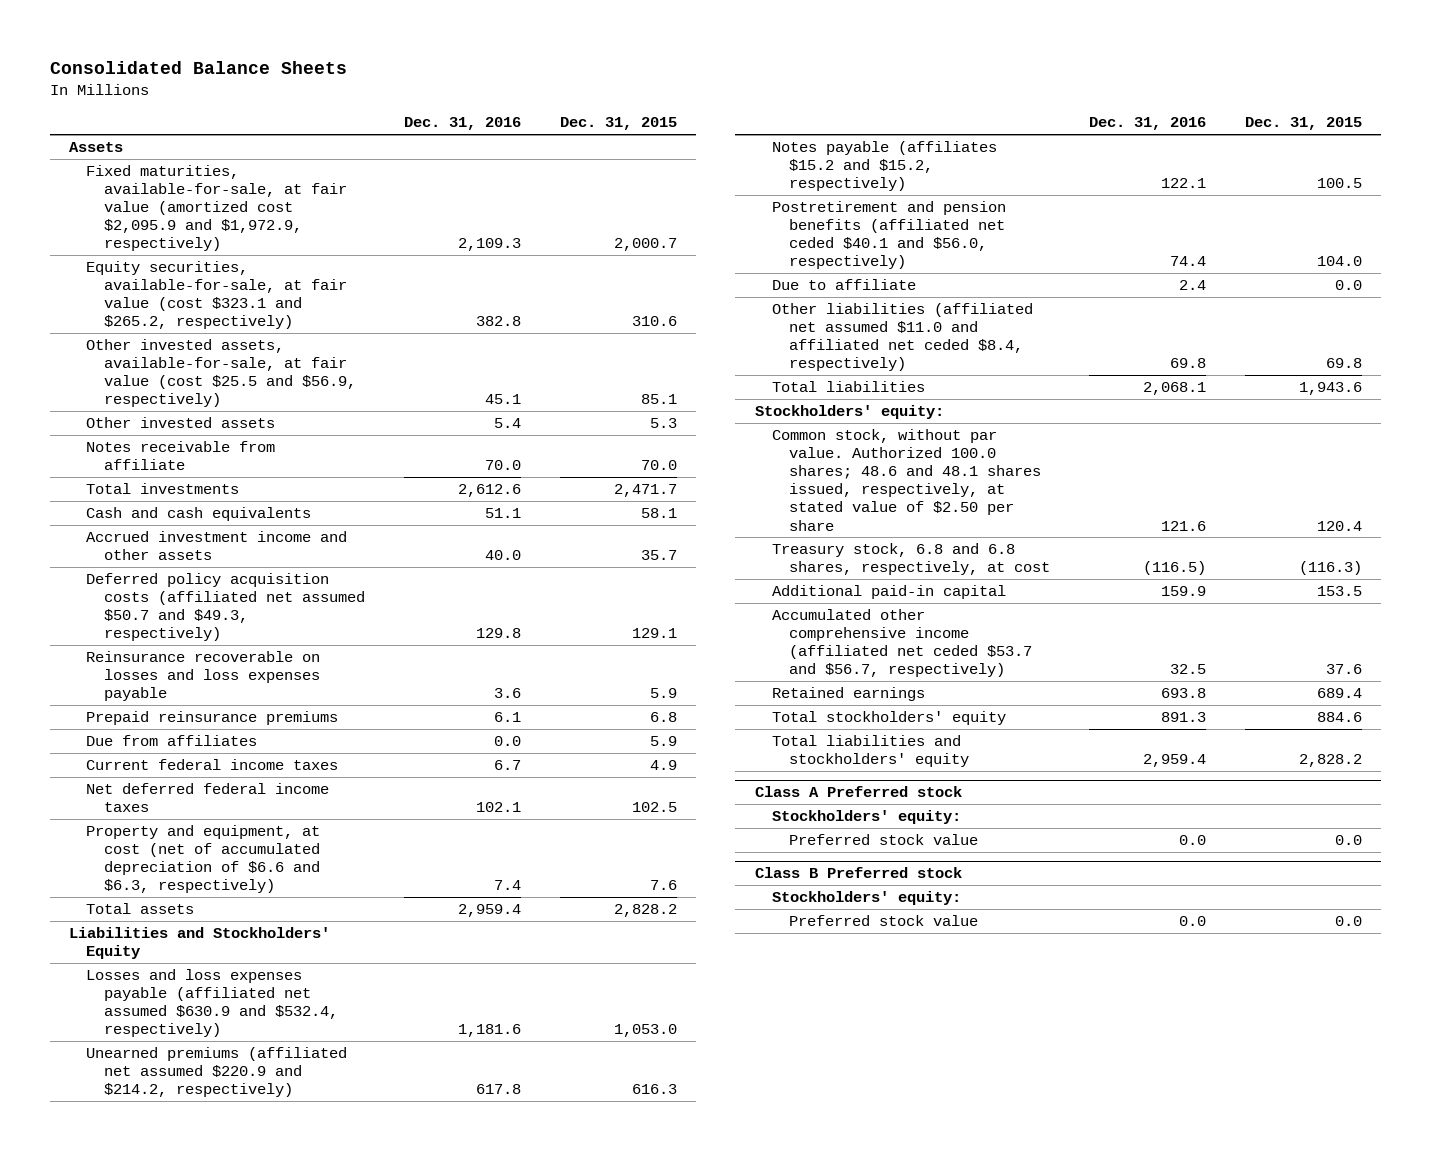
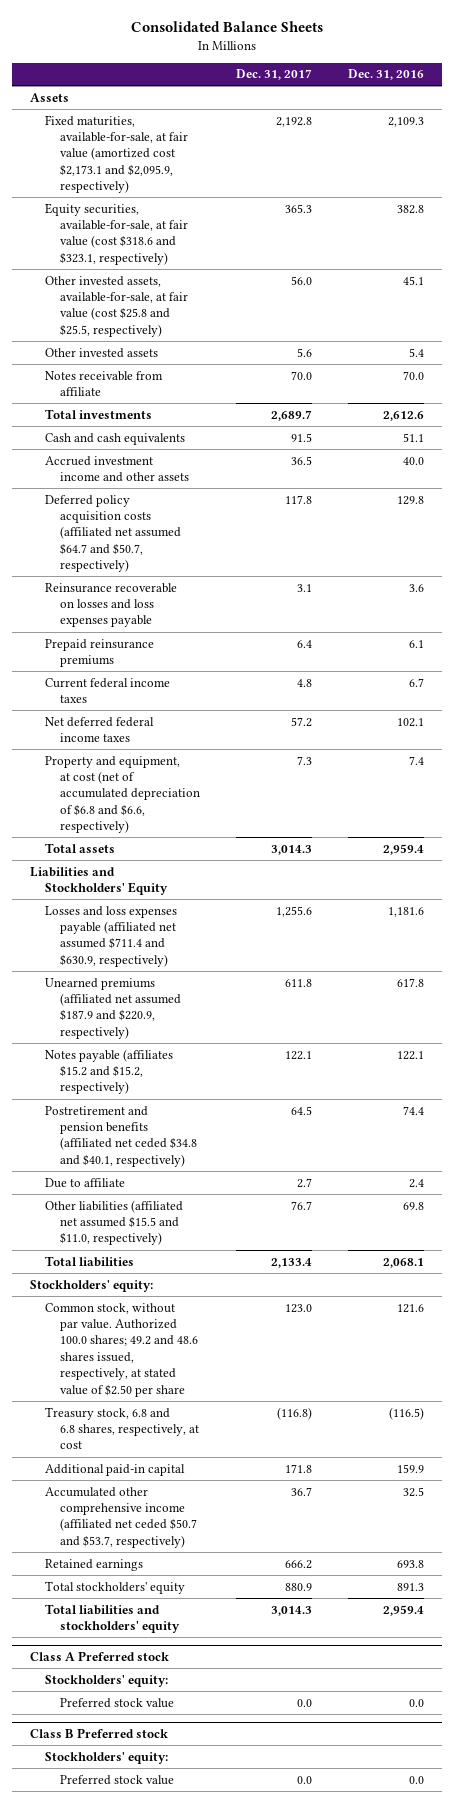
- | Dec. 31, 2016 | Dec. 31, 2015
+ | Dec. 31, 2017 | Dec. 31, 2016
- Fixed maturities, available-for-sale, at fair value (amortized cost $2,095.9 and $1,972.9, respectively) | 2,109.3 | 2,000.7
- Equity securities, available-for-sale, at fair value (cost $323.1 and $265.2, respectively) | 382.8 | 310.6
- Other invested assets, available-for-sale, at fair value (cost $25.5 and $56.9, respectively) | 45.1 | 85.1
+ Fixed maturities, available-for-sale, at fair value (amortized cost $2,173.1 and $2,095.9, respectively) | 2,192.8 | 2,109.3
+ Equity securities, available-for-sale, at fair value (cost $318.6 and $323.1, respectively) | 365.3 | 382.8
+ Other invested assets, available-for-sale, at fair value (cost $25.8 and $25.5, respectively) | 56.0 | 45.1
- Deferred policy acquisition costs (affiliated net assumed $50.7 and $49.3, respectively) | 129.8 | 129.1
+ Deferred policy acquisition costs (affiliated net assumed $64.7 and $50.7, respectively) | 117.8 | 129.8
- Due from affiliates | 0.0 | 5.9
- Property and equipment, at cost (net of accumulated depreciation of $6.6 and $6.3, respectively) | 7.4 | 7.6
+ Property and equipment, at cost (net of accumulated depreciation of $6.8 and $6.6, respectively) | 7.3 | 7.4
- Losses and loss expenses payable (affiliated net assumed $630.9 and $532.4, respectively) | 1,181.6 | 1,053.0
- Unearned premiums (affiliated net assumed $220.9 and $214.2, respectively) | 617.8 | 616.3
+ Losses and loss expenses payable (affiliated net assumed $711.4 and $630.9, respectively) | 1,255.6 | 1,181.6
+ Unearned premiums (affiliated net assumed $187.9 and $220.9, respectively) | 611.8 | 617.8
- Postretirement and pension benefits (affiliated net ceded $40.1 and $56.0, respectively) | 74.4 | 104.0
+ Postretirement and pension benefits (affiliated net ceded $34.8 and $40.1, respectively) | 64.5 | 74.4
- Other liabilities (affiliated net assumed $11.0 and affiliated net ceded $8.4, respectively) | 69.8 | 69.8
+ Other liabilities (affiliated net assumed $15.5 and $11.0, respectively) | 76.7 | 69.8
- Common stock, without par value. Authorized 100.0 shares; 48.6 and 48.1 shares issued, respectively, at stated value of $2.50 per share | 121.6 | 120.4
+ Common stock, without par value. Authorized 100.0 shares; 49.2 and 48.6 shares issued, respectively, at stated value of $2.50 per share | 123.0 | 121.6
- Accumulated other comprehensive income (affiliated net ceded $53.7 and $56.7, respectively) | 32.5 | 37.6
+ Accumulated other comprehensive income (affiliated net ceded $50.7 and $53.7, respectively) | 36.7 | 32.5

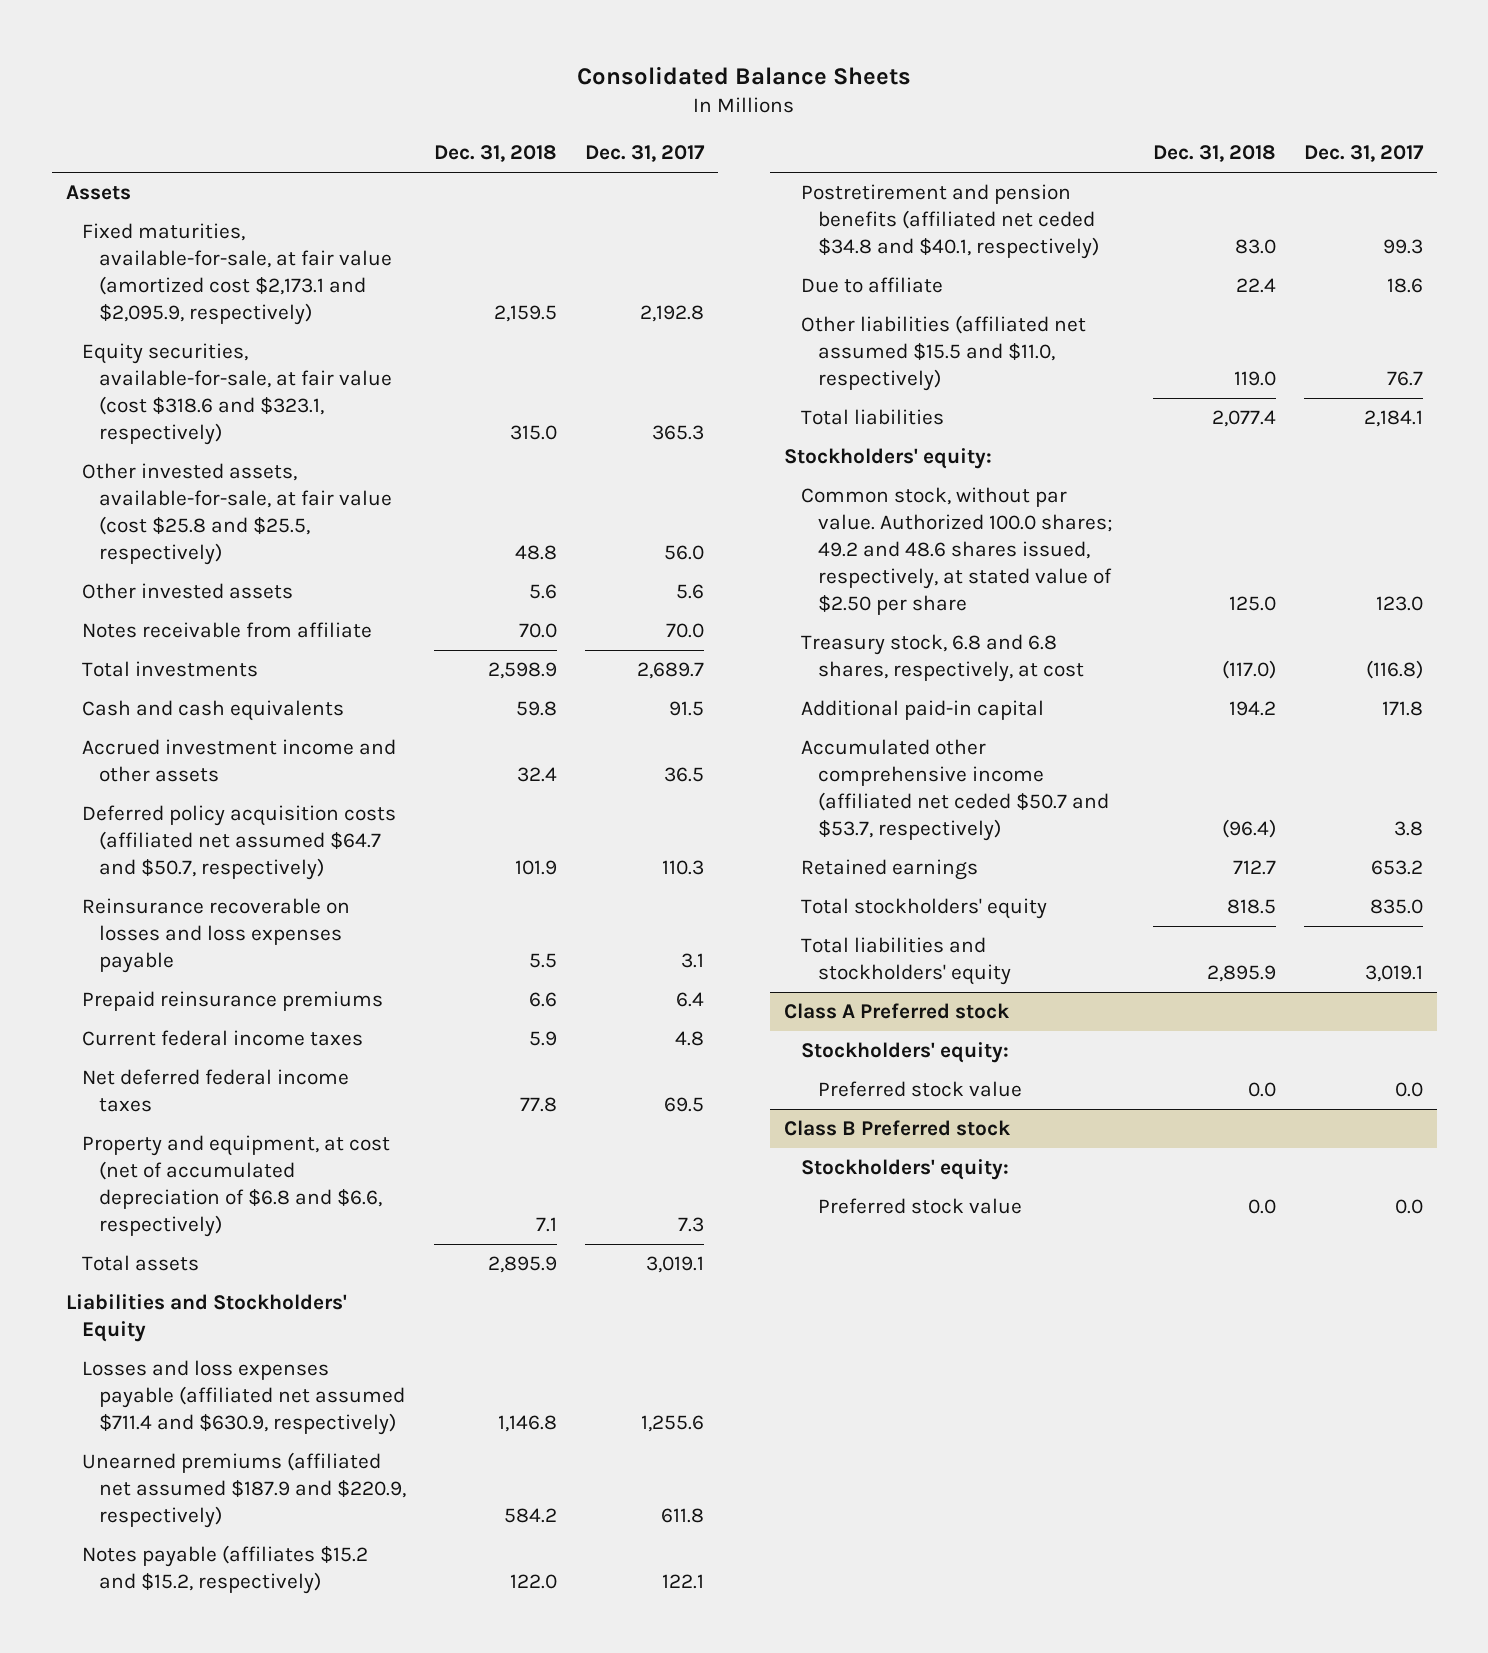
- | Dec. 31, 2017 | Dec. 31, 2016
+ | Dec. 31, 2018 | Dec. 31, 2017
- Deferred policy acquisition costs (affiliated net assumed $64.7 and $50.7, respectively) | 117.8 | 129.8
+ Deferred policy acquisition costs (affiliated net assumed $64.7 and $50.7, respectively) | 101.9 | 110.3
- Net deferred federal income taxes | 57.2 | 102.1
+ Net deferred federal income taxes | 77.8 | 69.5
- Total assets | 3,014.3 | 2,959.4
+ Total assets | 2,895.9 | 3,019.1
- Postretirement and pension benefits (affiliated net ceded $34.8 and $40.1, respectively) | 64.5 | 74.4
- Due to affiliate | 2.7 | 2.4
+ Postretirement and pension benefits (affiliated net ceded $34.8 and $40.1, respectively) | 83.0 | 99.3
+ Due to affiliate | 22.4 | 18.6
- Total liabilities | 2,133.4 | 2,068.1
+ Total liabilities | 2,077.4 | 2,184.1
- Accumulated other comprehensive income (affiliated net ceded $50.7 and $53.7, respectively) | 36.7 | 32.5
- Retained earnings | 666.2 | 693.8
- Total stockholders' equity | 880.9 | 891.3
- Total liabilities and stockholders' equity | 3,014.3 | 2,959.4
+ Accumulated other comprehensive income (affiliated net ceded $50.7 and $53.7, respectively) | (96.4) | 3.8
+ Retained earnings | 712.7 | 653.2
+ Total stockholders' equity | 818.5 | 835.0
+ Total liabilities and stockholders' equity | 2,895.9 | 3,019.1

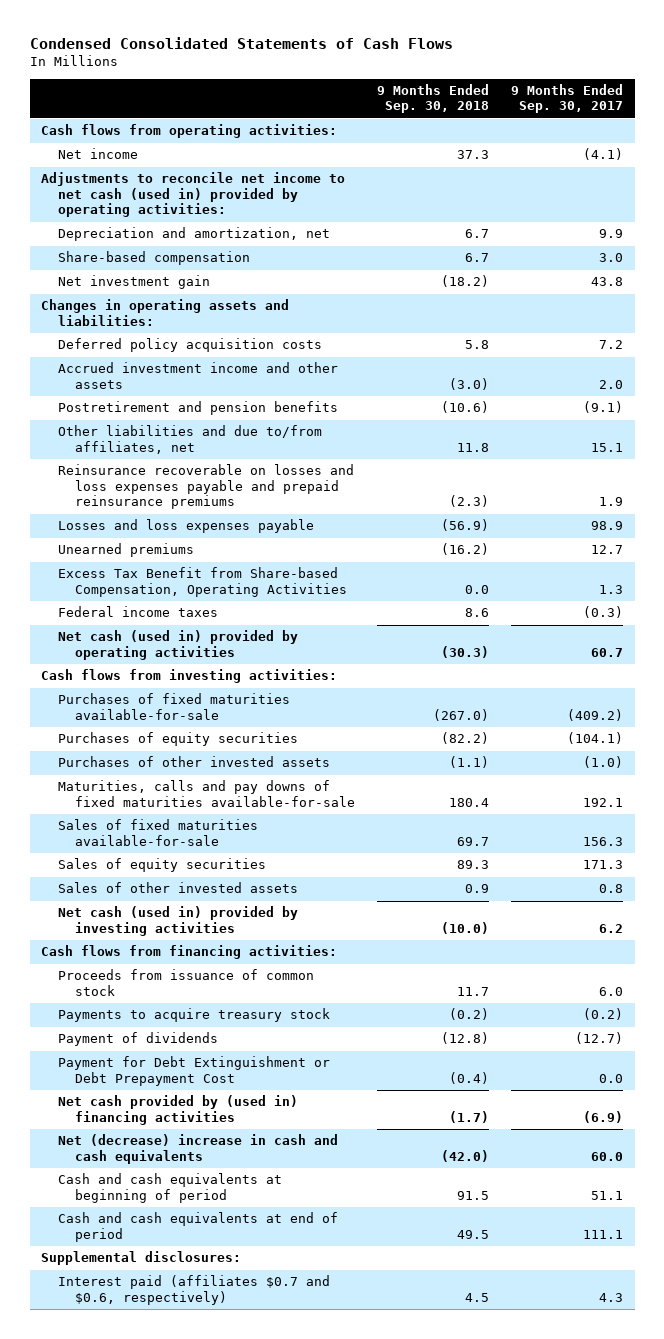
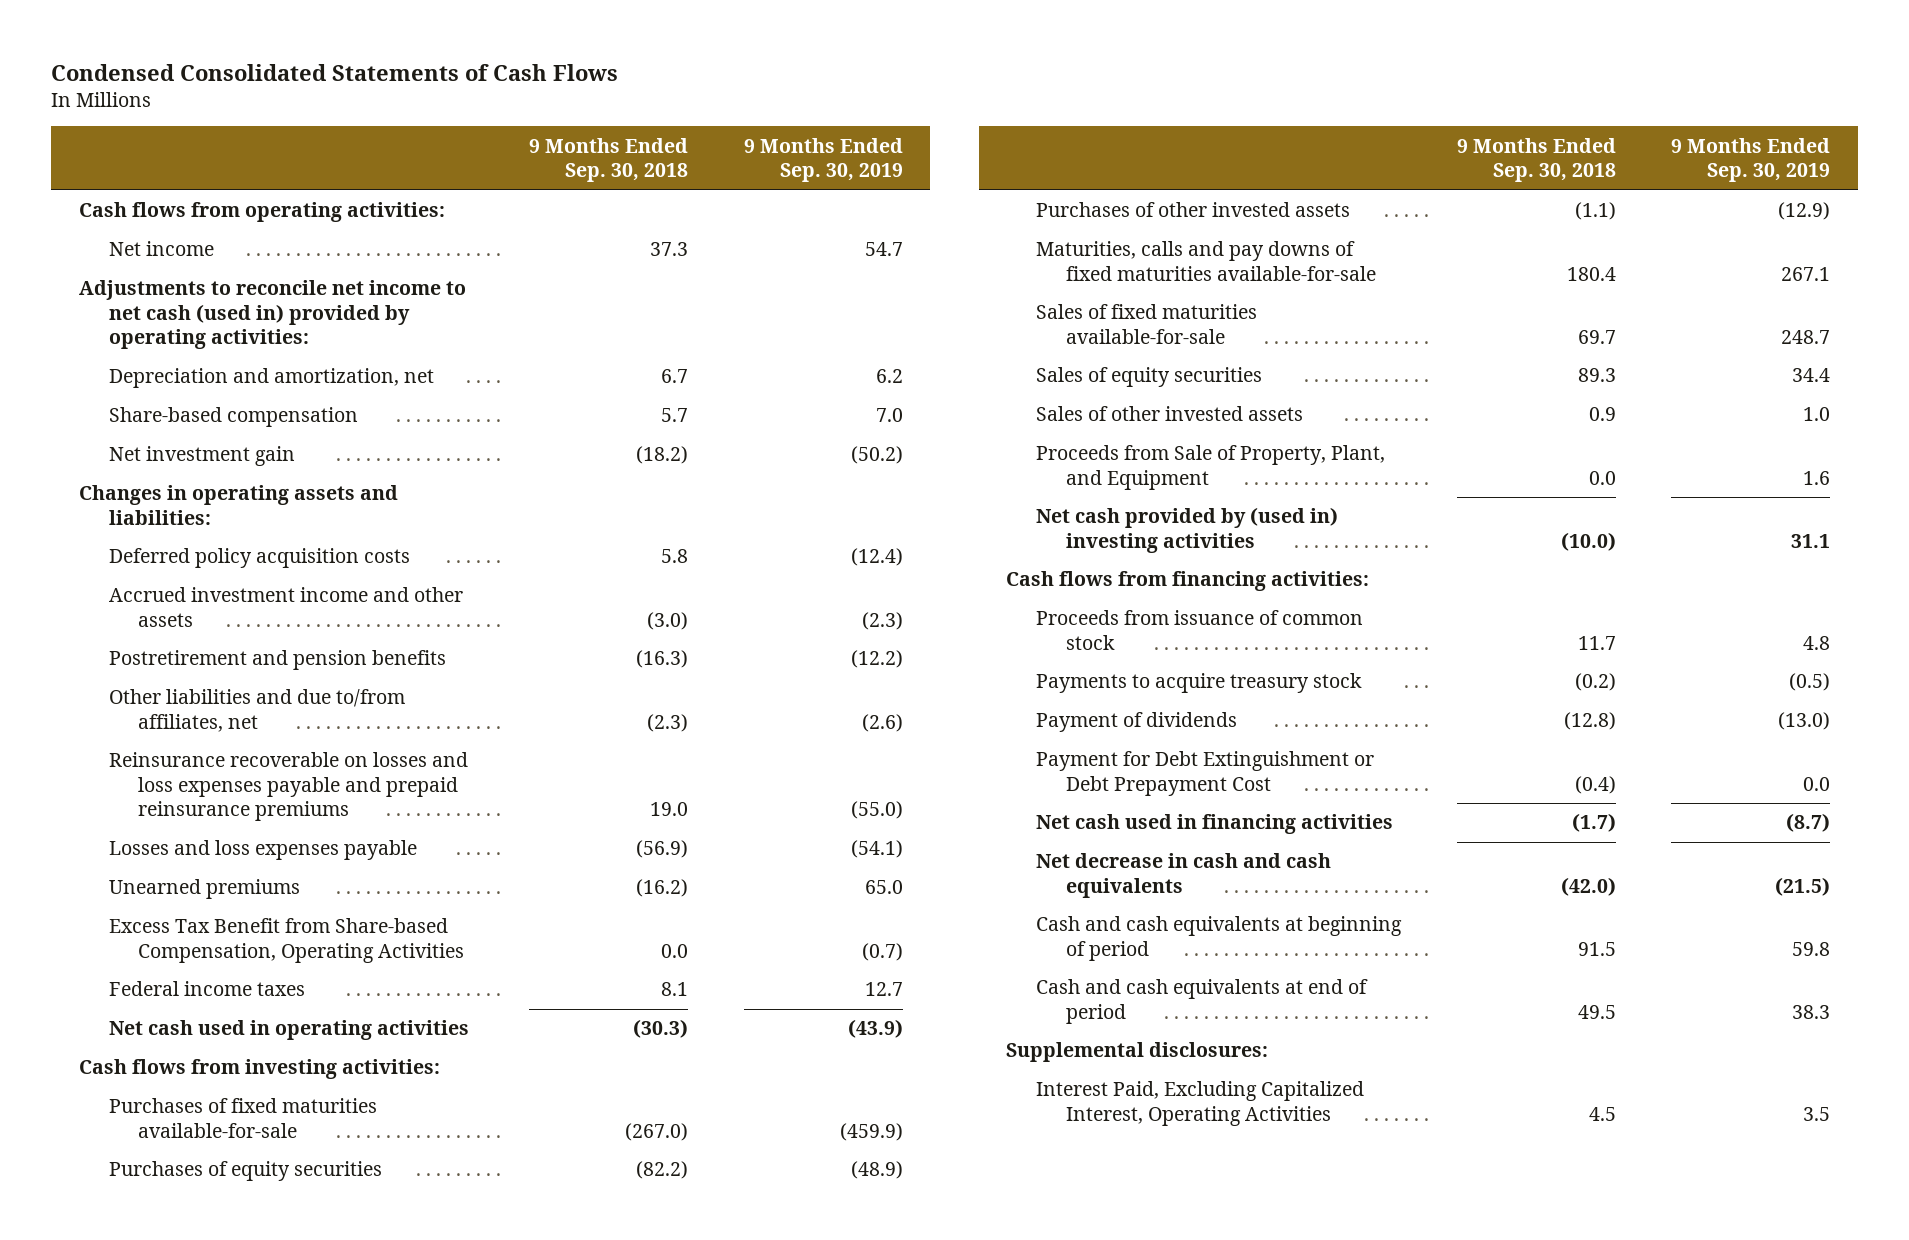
- | 9 Months Ended Sep. 30, 2018 | 9 Months Ended Sep. 30, 2017
+ | 9 Months Ended Sep. 30, 2018 | 9 Months Ended Sep. 30, 2019
- Share-based compensation | 6.7 | 3.0
+ Share-based compensation | 5.7 | 7.0
- Postretirement and pension benefits | (10.6) | (9.1)
- Other liabilities and due to/from affiliates, net | 11.8 | 15.1
- Reinsurance recoverable on losses and loss expenses payable and prepaid reinsurance premiums | (2.3) | 1.9
+ Postretirement and pension benefits | (16.3) | (12.2)
+ Other liabilities and due to/from affiliates, net | (2.3) | (2.6)
+ Reinsurance recoverable on losses and loss expenses payable and prepaid reinsurance premiums | 19.0 | (55.0)
- Federal income taxes | 8.6 | (0.3)
- Net cash (used in) provided by operating activities | (30.3) | 60.7
+ Federal income taxes | 8.1 | 12.7
+ Net cash used in operating activities | (30.3) | (43.9)
- Net cash (used in) provided by investing activities | (10.0) | 6.2
+ Proceeds from Sale of Property, Plant, and Equipment | 0.0 | 1.6
+ Net cash provided by (used in) investing activities | (10.0) | 31.1
- Net cash provided by (used in) financing activities | (1.7) | (6.9)
- Net (decrease) increase in cash and cash equivalents | (42.0) | 60.0
+ Net cash used in financing activities | (1.7) | (8.7)
+ Net decrease in cash and cash equivalents | (42.0) | (21.5)
- Interest paid (affiliates $0.7 and $0.6, respectively) | 4.5 | 4.3
+ Interest Paid, Excluding Capitalized Interest, Operating Activities | 4.5 | 3.5

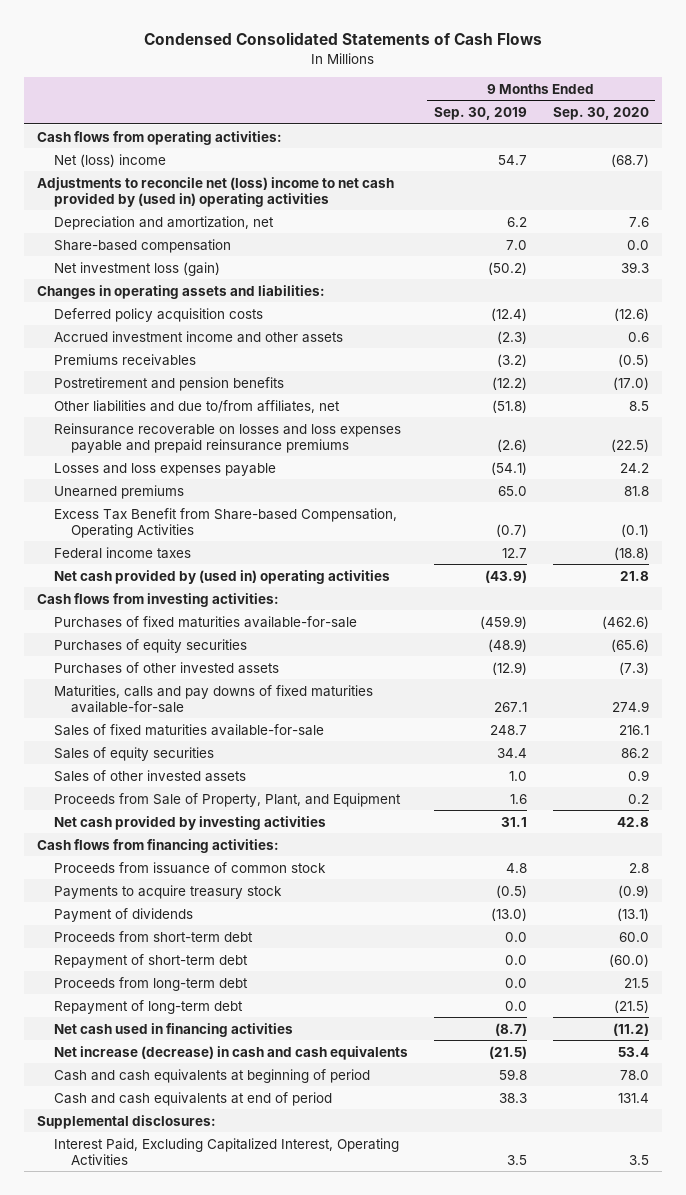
- | 9 Months Ended Sep. 30, 2018 | 9 Months Ended Sep. 30, 2019
+ | 9 Months Ended Sep. 30, 2019 | 9 Months Ended Sep. 30, 2020
- Net income | 37.3 | 54.7
- Adjustments to reconcile net income to net cash (used in) provided by operating activities:
+ Net (loss) income | 54.7 | (68.7)
+ Adjustments to reconcile net (loss) income to net cash provided by (used in) operating activities
- Net investment gain | (18.2) | (50.2)
+ Net investment loss (gain) | (50.2) | 39.3
+ Premiums receivables | (3.2) | (0.5)
- Other liabilities and due to/from affiliates, net | (2.3) | (2.6)
- Reinsurance recoverable on losses and loss expenses payable and prepaid reinsurance premiums | 19.0 | (55.0)
+ Other liabilities and due to/from affiliates, net | (51.8) | 8.5
+ Reinsurance recoverable on losses and loss expenses payable and prepaid reinsurance premiums | (2.6) | (22.5)
- Net cash used in operating activities | (30.3) | (43.9)
+ Net cash provided by (used in) operating activities | (43.9) | 21.8
- Net cash provided by (used in) investing activities | (10.0) | 31.1
+ Net cash provided by investing activities | 31.1 | 42.8
- Payment for Debt Extinguishment or Debt Prepayment Cost | (0.4) | 0.0
+ Proceeds from short-term debt | 0.0 | 60.0
+ Repayment of short-term debt | 0.0 | (60.0)
+ Proceeds from long-term debt | 0.0 | 21.5
+ Repayment of long-term debt | 0.0 | (21.5)
- Net decrease in cash and cash equivalents | (42.0) | (21.5)
+ Net increase (decrease) in cash and cash equivalents | (21.5) | 53.4

